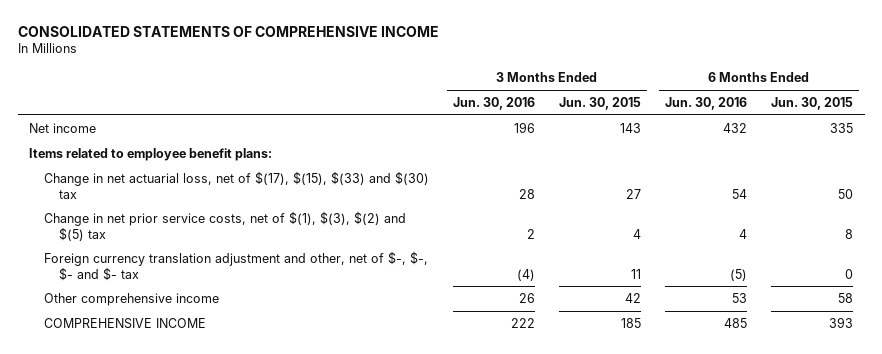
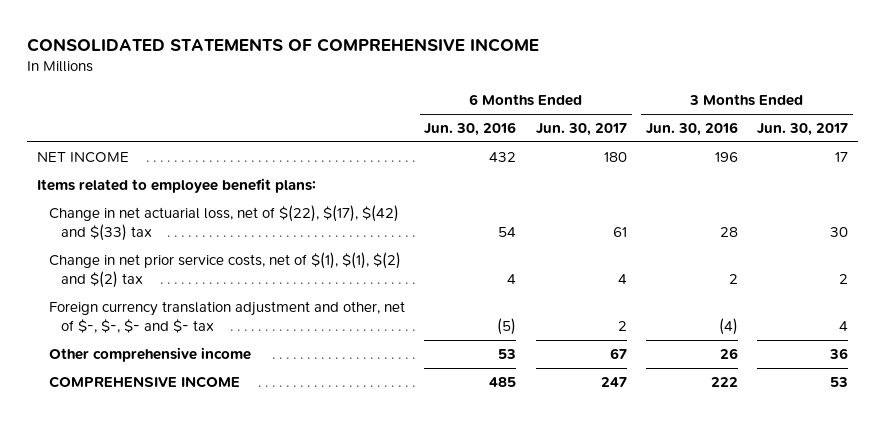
- | 3 Months Ended Jun. 30, 2016 | 3 Months Ended Jun. 30, 2015 | 6 Months Ended Jun. 30, 2016 | 6 Months Ended Jun. 30, 2015
+ | 6 Months Ended Jun. 30, 2016 | 6 Months Ended Jun. 30, 2017 | 3 Months Ended Jun. 30, 2016 | 3 Months Ended Jun. 30, 2017
- Net income | 196 | 143 | 432 | 335
+ NET INCOME | 432 | 180 | 196 | 17
- Change in net actuarial loss, net of $(17), $(15), $(33) and $(30) tax | 28 | 27 | 54 | 50
- Change in net prior service costs, net of $(1), $(3), $(2) and $(5) tax | 2 | 4 | 4 | 8
+ Change in net actuarial loss, net of $(22), $(17), $(42) and $(33) tax | 54 | 61 | 28 | 30
+ Change in net prior service costs, net of $(1), $(1), $(2) and $(2) tax | 4 | 4 | 2 | 2

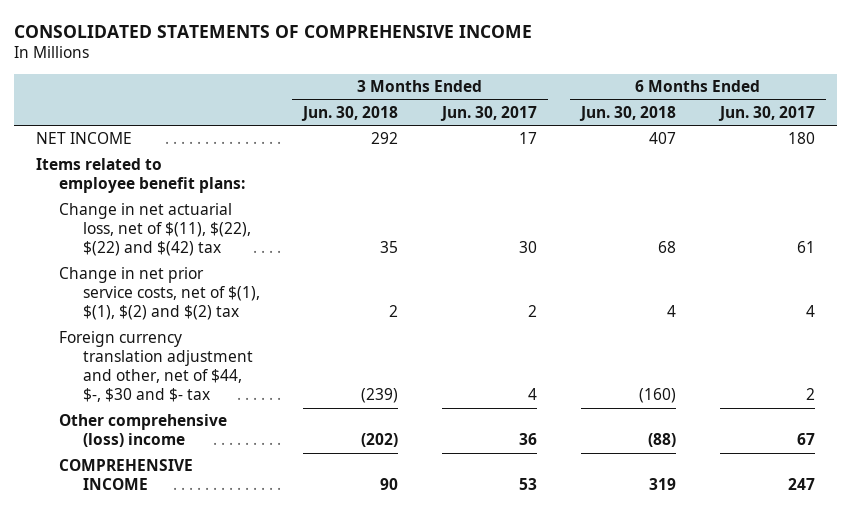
- | 6 Months Ended Jun. 30, 2016 | 6 Months Ended Jun. 30, 2017 | 3 Months Ended Jun. 30, 2016 | 3 Months Ended Jun. 30, 2017
+ | 3 Months Ended Jun. 30, 2018 | 3 Months Ended Jun. 30, 2017 | 6 Months Ended Jun. 30, 2018 | 6 Months Ended Jun. 30, 2017
- Change in net actuarial loss, net of $(22), $(17), $(42) and $(33) tax | 54 | 61 | 28 | 30
+ Change in net actuarial loss, net of $(11), $(22), $(22) and $(42) tax | 35 | 30 | 68 | 61
- Foreign currency translation adjustment and other, net of $-, $-, $- and $- tax | (5) | 2 | (4) | 4
- Other comprehensive income | 53 | 67 | 26 | 36
+ Foreign currency translation adjustment and other, net of $44, $-, $30 and $- tax | (239) | 4 | (160) | 2
+ Other comprehensive (loss) income | (202) | 36 | (88) | 67

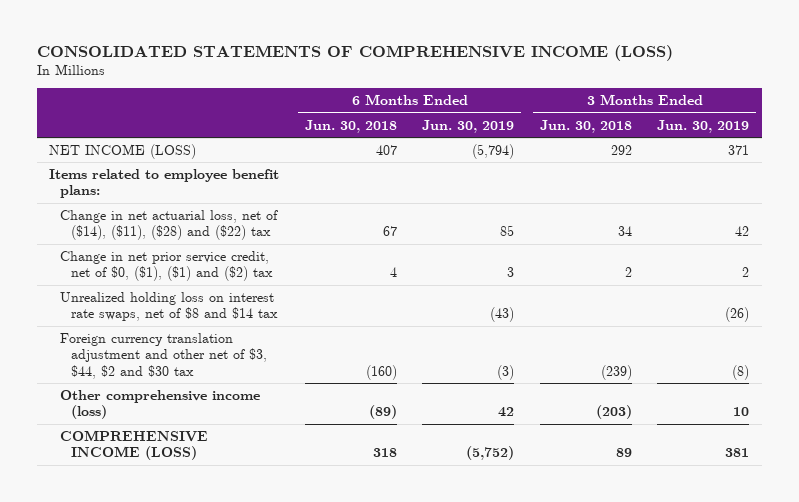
- CONSOLIDATED STATEMENTS OF COMPREHENSIVE INCOME
+ CONSOLIDATED STATEMENTS OF COMPREHENSIVE INCOME (LOSS)
- | 3 Months Ended Jun. 30, 2018 | 3 Months Ended Jun. 30, 2017 | 6 Months Ended Jun. 30, 2018 | 6 Months Ended Jun. 30, 2017
+ | 6 Months Ended Jun. 30, 2018 | 6 Months Ended Jun. 30, 2019 | 3 Months Ended Jun. 30, 2018 | 3 Months Ended Jun. 30, 2019
- NET INCOME | 292 | 17 | 407 | 180
+ NET INCOME (LOSS) | 407 | (5,794) | 292 | 371
- Change in net actuarial loss, net of $(11), $(22), $(22) and $(42) tax | 35 | 30 | 68 | 61
- Change in net prior service costs, net of $(1), $(1), $(2) and $(2) tax | 2 | 2 | 4 | 4
- Foreign currency translation adjustment and other, net of $44, $-, $30 and $- tax | (239) | 4 | (160) | 2
- Other comprehensive (loss) income | (202) | 36 | (88) | 67
- COMPREHENSIVE INCOME | 90 | 53 | 319 | 247
+ Change in net actuarial loss, net of ($14), ($11), ($28) and ($22) tax | 67 | 85 | 34 | 42
+ Change in net prior service credit, net of $0, ($1), ($1) and ($2) tax | 4 | 3 | 2 | 2
+ Unrealized holding loss on interest rate swaps, net of $8 and $14 tax | | (43) | | (26)
+ Foreign currency translation adjustment and other net of $3, $44, $2 and $30 tax | (160) | (3) | (239) | (8)
+ Other comprehensive income (loss) | (89) | 42 | (203) | 10
+ COMPREHENSIVE INCOME (LOSS) | 318 | (5,752) | 89 | 381

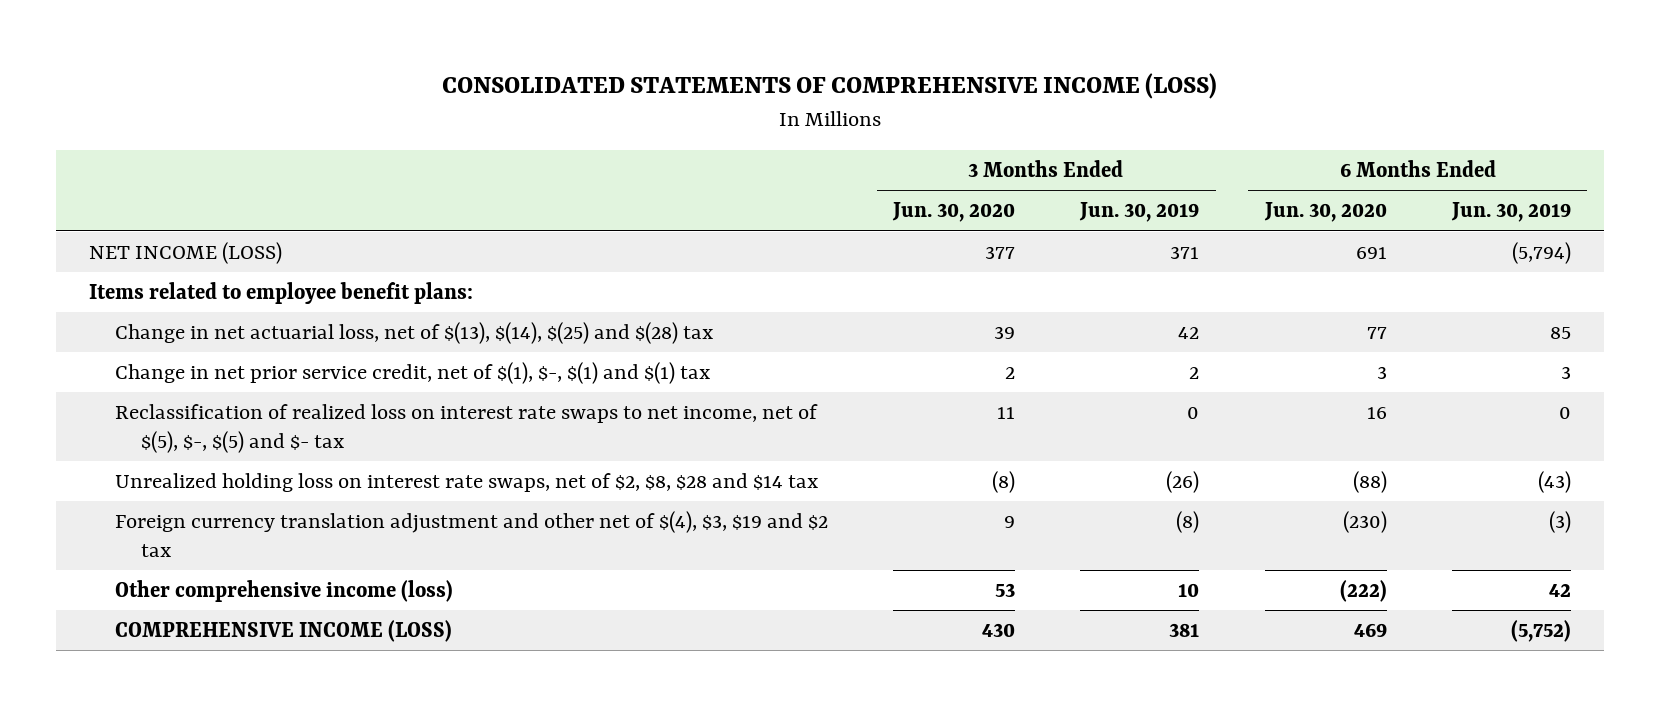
- | 6 Months Ended Jun. 30, 2018 | 6 Months Ended Jun. 30, 2019 | 3 Months Ended Jun. 30, 2018 | 3 Months Ended Jun. 30, 2019
+ | 3 Months Ended Jun. 30, 2020 | 3 Months Ended Jun. 30, 2019 | 6 Months Ended Jun. 30, 2020 | 6 Months Ended Jun. 30, 2019
- Change in net actuarial loss, net of ($14), ($11), ($28) and ($22) tax | 67 | 85 | 34 | 42
- Change in net prior service credit, net of $0, ($1), ($1) and ($2) tax | 4 | 3 | 2 | 2
- Unrealized holding loss on interest rate swaps, net of $8 and $14 tax | | (43) | | (26)
- Foreign currency translation adjustment and other net of $3, $44, $2 and $30 tax | (160) | (3) | (239) | (8)
+ Change in net actuarial loss, net of $(13), $(14), $(25) and $(28) tax | 39 | 42 | 77 | 85
+ Change in net prior service credit, net of $(1), $-, $(1) and $(1) tax | 2 | 2 | 3 | 3
+ Reclassification of realized loss on interest rate swaps to net income, net of $(5), $-, $(5) and $- tax | 11 | 0 | 16 | 0
+ Unrealized holding loss on interest rate swaps, net of $2, $8, $28 and $14 tax | (8) | (26) | (88) | (43)
+ Foreign currency translation adjustment and other net of $(4), $3, $19 and $2 tax | 9 | (8) | (230) | (3)

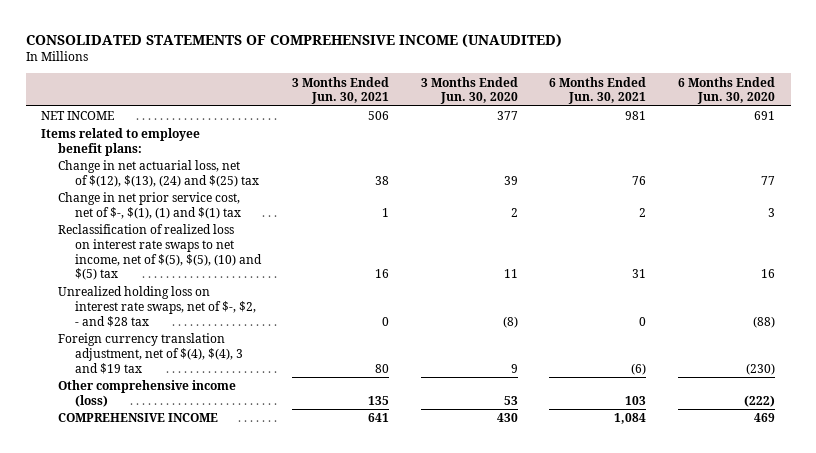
- CONSOLIDATED STATEMENTS OF COMPREHENSIVE INCOME (LOSS)
+ CONSOLIDATED STATEMENTS OF COMPREHENSIVE INCOME (UNAUDITED)
- | 3 Months Ended Jun. 30, 2020 | 3 Months Ended Jun. 30, 2019 | 6 Months Ended Jun. 30, 2020 | 6 Months Ended Jun. 30, 2019
+ | 3 Months Ended Jun. 30, 2021 | 3 Months Ended Jun. 30, 2020 | 6 Months Ended Jun. 30, 2021 | 6 Months Ended Jun. 30, 2020
- NET INCOME (LOSS) | 377 | 371 | 691 | (5,794)
+ NET INCOME | 506 | 377 | 981 | 691
- Change in net actuarial loss, net of $(13), $(14), $(25) and $(28) tax | 39 | 42 | 77 | 85
- Change in net prior service credit, net of $(1), $-, $(1) and $(1) tax | 2 | 2 | 3 | 3
- Reclassification of realized loss on interest rate swaps to net income, net of $(5), $-, $(5) and $- tax | 11 | 0 | 16 | 0
- Unrealized holding loss on interest rate swaps, net of $2, $8, $28 and $14 tax | (8) | (26) | (88) | (43)
- Foreign currency translation adjustment and other net of $(4), $3, $19 and $2 tax | 9 | (8) | (230) | (3)
+ Change in net actuarial loss, net of $(12), $(13), (24) and $(25) tax | 38 | 39 | 76 | 77
+ Change in net prior service cost, net of $-, $(1), (1) and $(1) tax | 1 | 2 | 2 | 3
+ Reclassification of realized loss on interest rate swaps to net income, net of $(5), $(5), (10) and $(5) tax | 16 | 11 | 31 | 16
+ Unrealized holding loss on interest rate swaps, net of $-, $2, - and $28 tax | 0 | (8) | 0 | (88)
+ Foreign currency translation adjustment, net of $(4), $(4), 3 and $19 tax | 80 | 9 | (6) | (230)
- COMPREHENSIVE INCOME (LOSS) | 430 | 381 | 469 | (5,752)
+ COMPREHENSIVE INCOME | 641 | 430 | 1,084 | 469

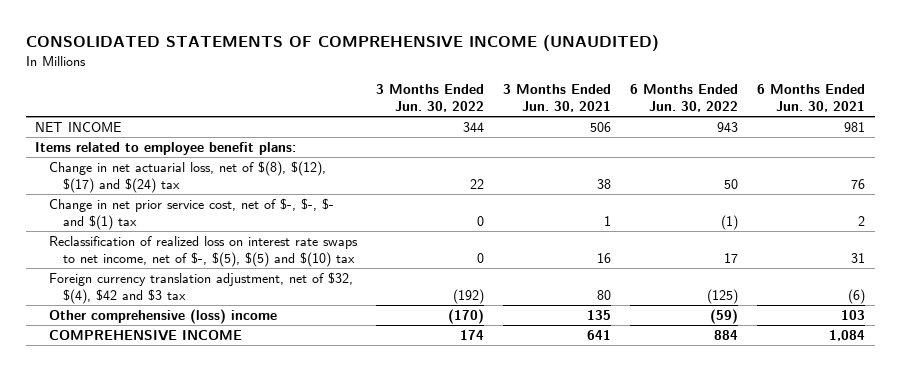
- | 3 Months Ended Jun. 30, 2021 | 3 Months Ended Jun. 30, 2020 | 6 Months Ended Jun. 30, 2021 | 6 Months Ended Jun. 30, 2020
+ | 3 Months Ended Jun. 30, 2022 | 3 Months Ended Jun. 30, 2021 | 6 Months Ended Jun. 30, 2022 | 6 Months Ended Jun. 30, 2021
- Change in net actuarial loss, net of $(12), $(13), (24) and $(25) tax | 38 | 39 | 76 | 77
- Change in net prior service cost, net of $-, $(1), (1) and $(1) tax | 1 | 2 | 2 | 3
- Reclassification of realized loss on interest rate swaps to net income, net of $(5), $(5), (10) and $(5) tax | 16 | 11 | 31 | 16
- Unrealized holding loss on interest rate swaps, net of $-, $2, - and $28 tax | 0 | (8) | 0 | (88)
- Foreign currency translation adjustment, net of $(4), $(4), 3 and $19 tax | 80 | 9 | (6) | (230)
- Other comprehensive income (loss) | 135 | 53 | 103 | (222)
+ Change in net actuarial loss, net of $(8), $(12), $(17) and $(24) tax | 22 | 38 | 50 | 76
+ Change in net prior service cost, net of $-, $-, $- and $(1) tax | 0 | 1 | (1) | 2
+ Reclassification of realized loss on interest rate swaps to net income, net of $-, $(5), $(5) and $(10) tax | 0 | 16 | 17 | 31
+ Foreign currency translation adjustment, net of $32, $(4), $42 and $3 tax | (192) | 80 | (125) | (6)
+ Other comprehensive (loss) income | (170) | 135 | (59) | 103

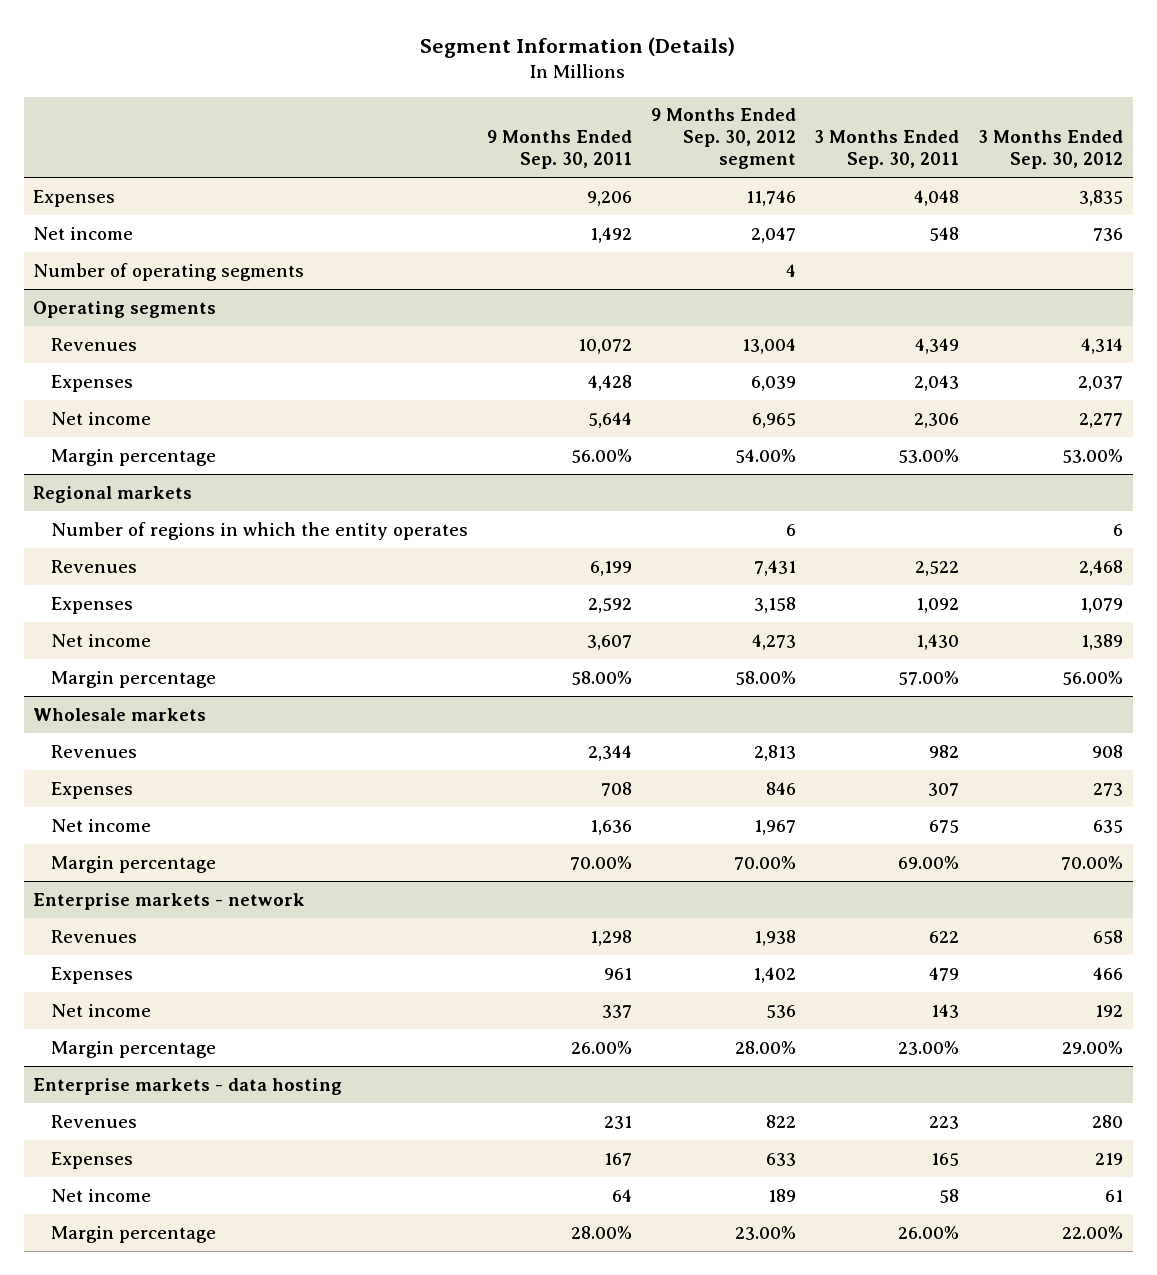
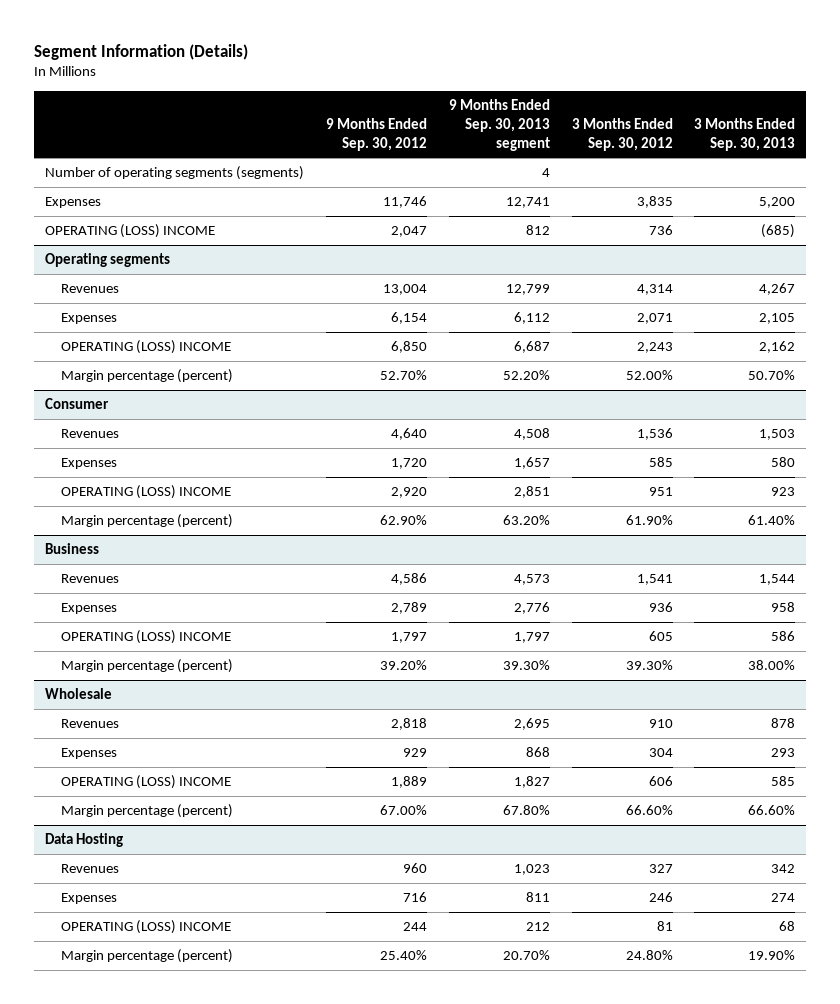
- | 9 Months Ended Sep. 30, 2011 | 9 Months Ended Sep. 30, 2012 segment | 3 Months Ended Sep. 30, 2011 | 3 Months Ended Sep. 30, 2012
+ | 9 Months Ended Sep. 30, 2012 | 9 Months Ended Sep. 30, 2013 segment | 3 Months Ended Sep. 30, 2012 | 3 Months Ended Sep. 30, 2013
+ Number of operating segments (segments) | | 4 | |
- Net income | 1,492 | 2,047 | 548 | 736
- Number of operating segments | | 4 | |
+ OPERATING (LOSS) INCOME | 2,047 | 812 | 736 | (685)
@ Operating segments
- Expenses | 4,428 | 6,039 | 2,043 | 2,037
- Net income | 5,644 | 6,965 | 2,306 | 2,277
- Margin percentage | 56.00% | 54.00% | 53.00% | 53.00%
- Regional markets
- Number of regions in which the entity operates | | 6 | | 6
- Revenues | 6,199 | 7,431 | 2,522 | 2,468
- Expenses | 2,592 | 3,158 | 1,092 | 1,079
- Net income | 3,607 | 4,273 | 1,430 | 1,389
- Margin percentage | 58.00% | 58.00% | 57.00% | 56.00%
- Wholesale markets
- Revenues | 2,344 | 2,813 | 982 | 908
- Expenses | 708 | 846 | 307 | 273
- Net income | 1,636 | 1,967 | 675 | 635
- Margin percentage | 70.00% | 70.00% | 69.00% | 70.00%
- Enterprise markets - network
- Revenues | 1,298 | 1,938 | 622 | 658
- Expenses | 961 | 1,402 | 479 | 466
- Net income | 337 | 536 | 143 | 192
- Margin percentage | 26.00% | 28.00% | 23.00% | 29.00%
- Enterprise markets - data hosting
- Revenues | 231 | 822 | 223 | 280
- Expenses | 167 | 633 | 165 | 219
- Net income | 64 | 189 | 58 | 61
- Margin percentage | 28.00% | 23.00% | 26.00% | 22.00%
@ Operating segments
+ Expenses | 6,154 | 6,112 | 2,071 | 2,105
+ OPERATING (LOSS) INCOME | 6,850 | 6,687 | 2,243 | 2,162
+ Margin percentage (percent) | 52.70% | 52.20% | 52.00% | 50.70%
+ Consumer
+ Revenues | 4,640 | 4,508 | 1,536 | 1,503
+ Expenses | 1,720 | 1,657 | 585 | 580
+ OPERATING (LOSS) INCOME | 2,920 | 2,851 | 951 | 923
+ Margin percentage (percent) | 62.90% | 63.20% | 61.90% | 61.40%
+ Business
+ Revenues | 4,586 | 4,573 | 1,541 | 1,544
+ Expenses | 2,789 | 2,776 | 936 | 958
+ OPERATING (LOSS) INCOME | 1,797 | 1,797 | 605 | 586
+ Margin percentage (percent) | 39.20% | 39.30% | 39.30% | 38.00%
+ Wholesale
+ Revenues | 2,818 | 2,695 | 910 | 878
+ Expenses | 929 | 868 | 304 | 293
+ OPERATING (LOSS) INCOME | 1,889 | 1,827 | 606 | 585
+ Margin percentage (percent) | 67.00% | 67.80% | 66.60% | 66.60%
+ Data Hosting
+ Revenues | 960 | 1,023 | 327 | 342
+ Expenses | 716 | 811 | 246 | 274
+ OPERATING (LOSS) INCOME | 244 | 212 | 81 | 68
+ Margin percentage (percent) | 25.40% | 20.70% | 24.80% | 19.90%

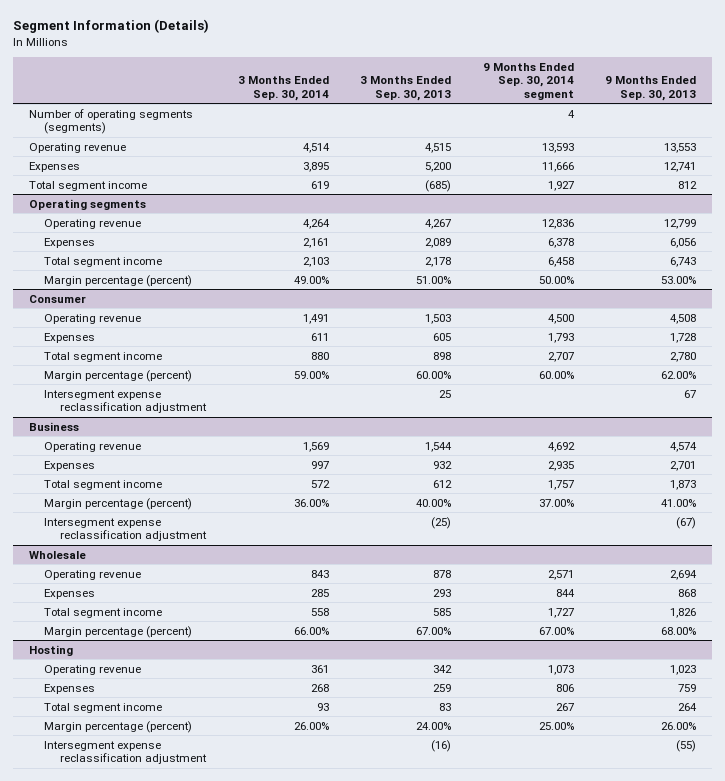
- | 9 Months Ended Sep. 30, 2012 | 9 Months Ended Sep. 30, 2013 segment | 3 Months Ended Sep. 30, 2012 | 3 Months Ended Sep. 30, 2013
+ | 3 Months Ended Sep. 30, 2014 | 3 Months Ended Sep. 30, 2013 | 9 Months Ended Sep. 30, 2014 segment | 9 Months Ended Sep. 30, 2013
+ Operating revenue | 4,514 | 4,515 | 13,593 | 13,553
- OPERATING (LOSS) INCOME | 2,047 | 812 | 736 | (685)
+ Total segment income | 619 | (685) | 1,927 | 812
@ Operating segments
- Revenues | 13,004 | 12,799 | 4,314 | 4,267
- Expenses | 6,154 | 6,112 | 2,071 | 2,105
- OPERATING (LOSS) INCOME | 6,850 | 6,687 | 2,243 | 2,162
- Margin percentage (percent) | 52.70% | 52.20% | 52.00% | 50.70%
+ Operating revenue | 4,264 | 4,267 | 12,836 | 12,799
+ Expenses | 2,161 | 2,089 | 6,378 | 6,056
+ Total segment income | 2,103 | 2,178 | 6,458 | 6,743
+ Margin percentage (percent) | 49.00% | 51.00% | 50.00% | 53.00%
@ Consumer
- Revenues | 4,640 | 4,508 | 1,536 | 1,503
- Expenses | 1,720 | 1,657 | 585 | 580
- OPERATING (LOSS) INCOME | 2,920 | 2,851 | 951 | 923
- Margin percentage (percent) | 62.90% | 63.20% | 61.90% | 61.40%
+ Operating revenue | 1,491 | 1,503 | 4,500 | 4,508
+ Expenses | 611 | 605 | 1,793 | 1,728
+ Total segment income | 880 | 898 | 2,707 | 2,780
+ Margin percentage (percent) | 59.00% | 60.00% | 60.00% | 62.00%
+ Intersegment expense reclassification adjustment | | 25 | | 67
@ Business
- Revenues | 4,586 | 4,573 | 1,541 | 1,544
- Expenses | 2,789 | 2,776 | 936 | 958
- OPERATING (LOSS) INCOME | 1,797 | 1,797 | 605 | 586
- Margin percentage (percent) | 39.20% | 39.30% | 39.30% | 38.00%
+ Operating revenue | 1,569 | 1,544 | 4,692 | 4,574
+ Expenses | 997 | 932 | 2,935 | 2,701
+ Total segment income | 572 | 612 | 1,757 | 1,873
+ Margin percentage (percent) | 36.00% | 40.00% | 37.00% | 41.00%
+ Intersegment expense reclassification adjustment | | (25) | | (67)
@ Wholesale
- Revenues | 2,818 | 2,695 | 910 | 878
+ Operating revenue | 843 | 878 | 2,571 | 2,694
- OPERATING (LOSS) INCOME | 1,889 | 1,827 | 606 | 585
- Margin percentage (percent) | 67.00% | 67.80% | 66.60% | 66.60%
- Data Hosting
- Revenues | 960 | 1,023 | 327 | 342
- Expenses | 716 | 811 | 246 | 274
- OPERATING (LOSS) INCOME | 244 | 212 | 81 | 68
- Margin percentage (percent) | 25.40% | 20.70% | 24.80% | 19.90%
@ Wholesale
+ Total segment income | 558 | 585 | 1,727 | 1,826
+ Margin percentage (percent) | 66.00% | 67.00% | 67.00% | 68.00%
+ Hosting
+ Operating revenue | 361 | 342 | 1,073 | 1,023
+ Expenses | 268 | 259 | 806 | 759
+ Total segment income | 93 | 83 | 267 | 264
+ Margin percentage (percent) | 26.00% | 24.00% | 25.00% | 26.00%
+ Intersegment expense reclassification adjustment | | (16) | | (55)

